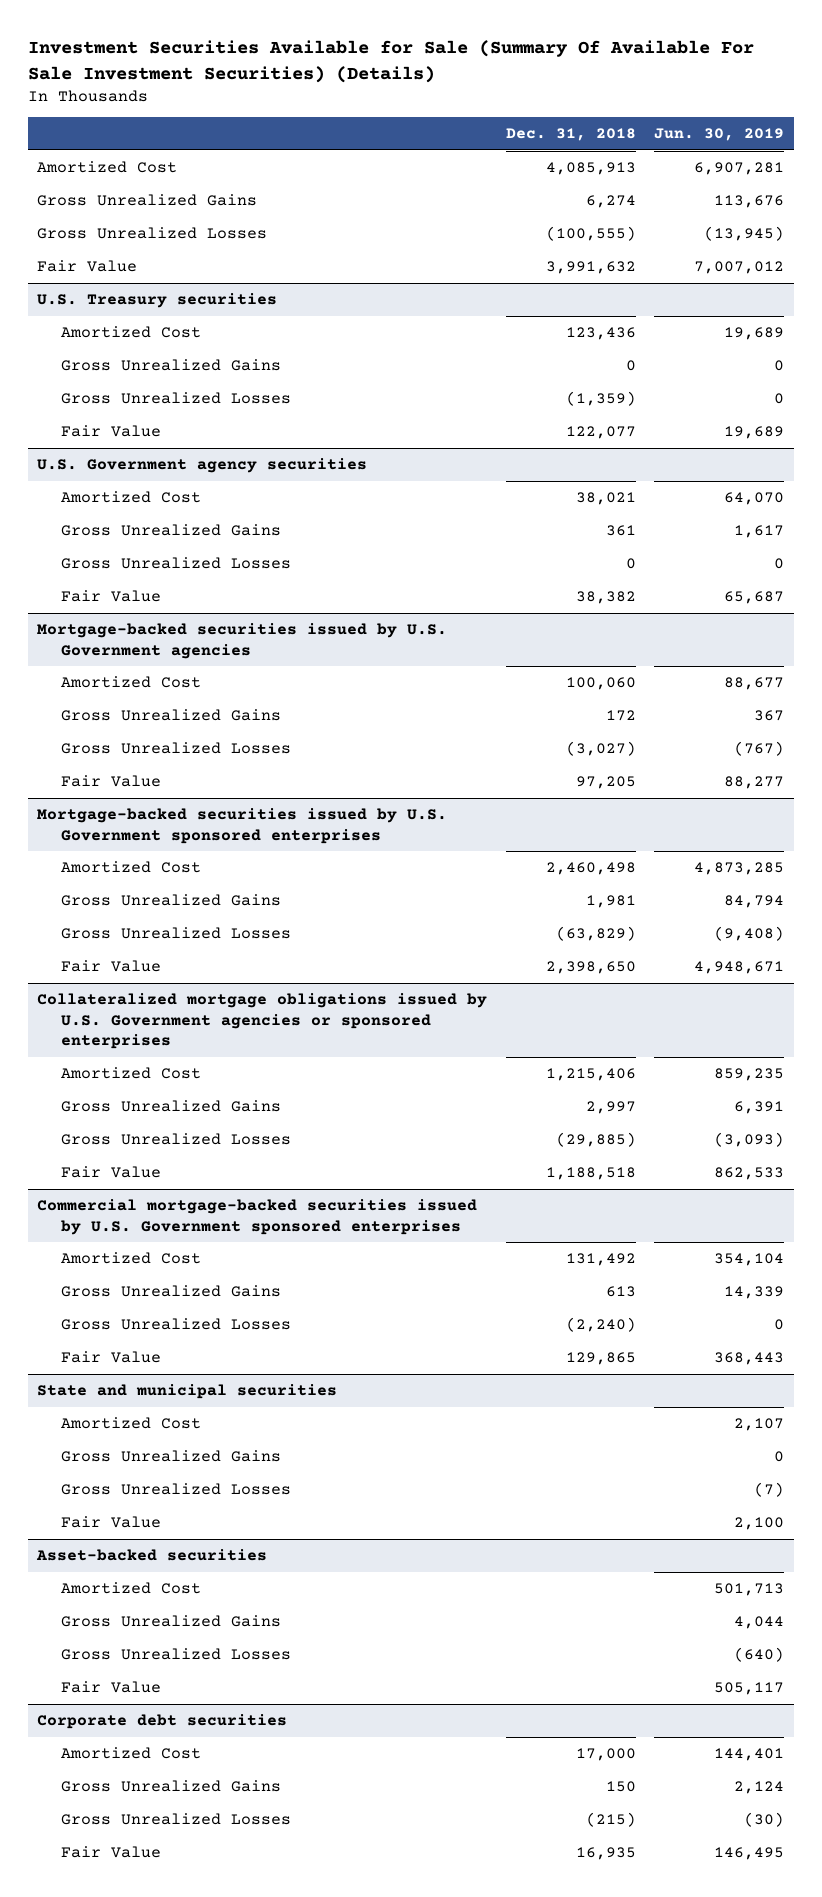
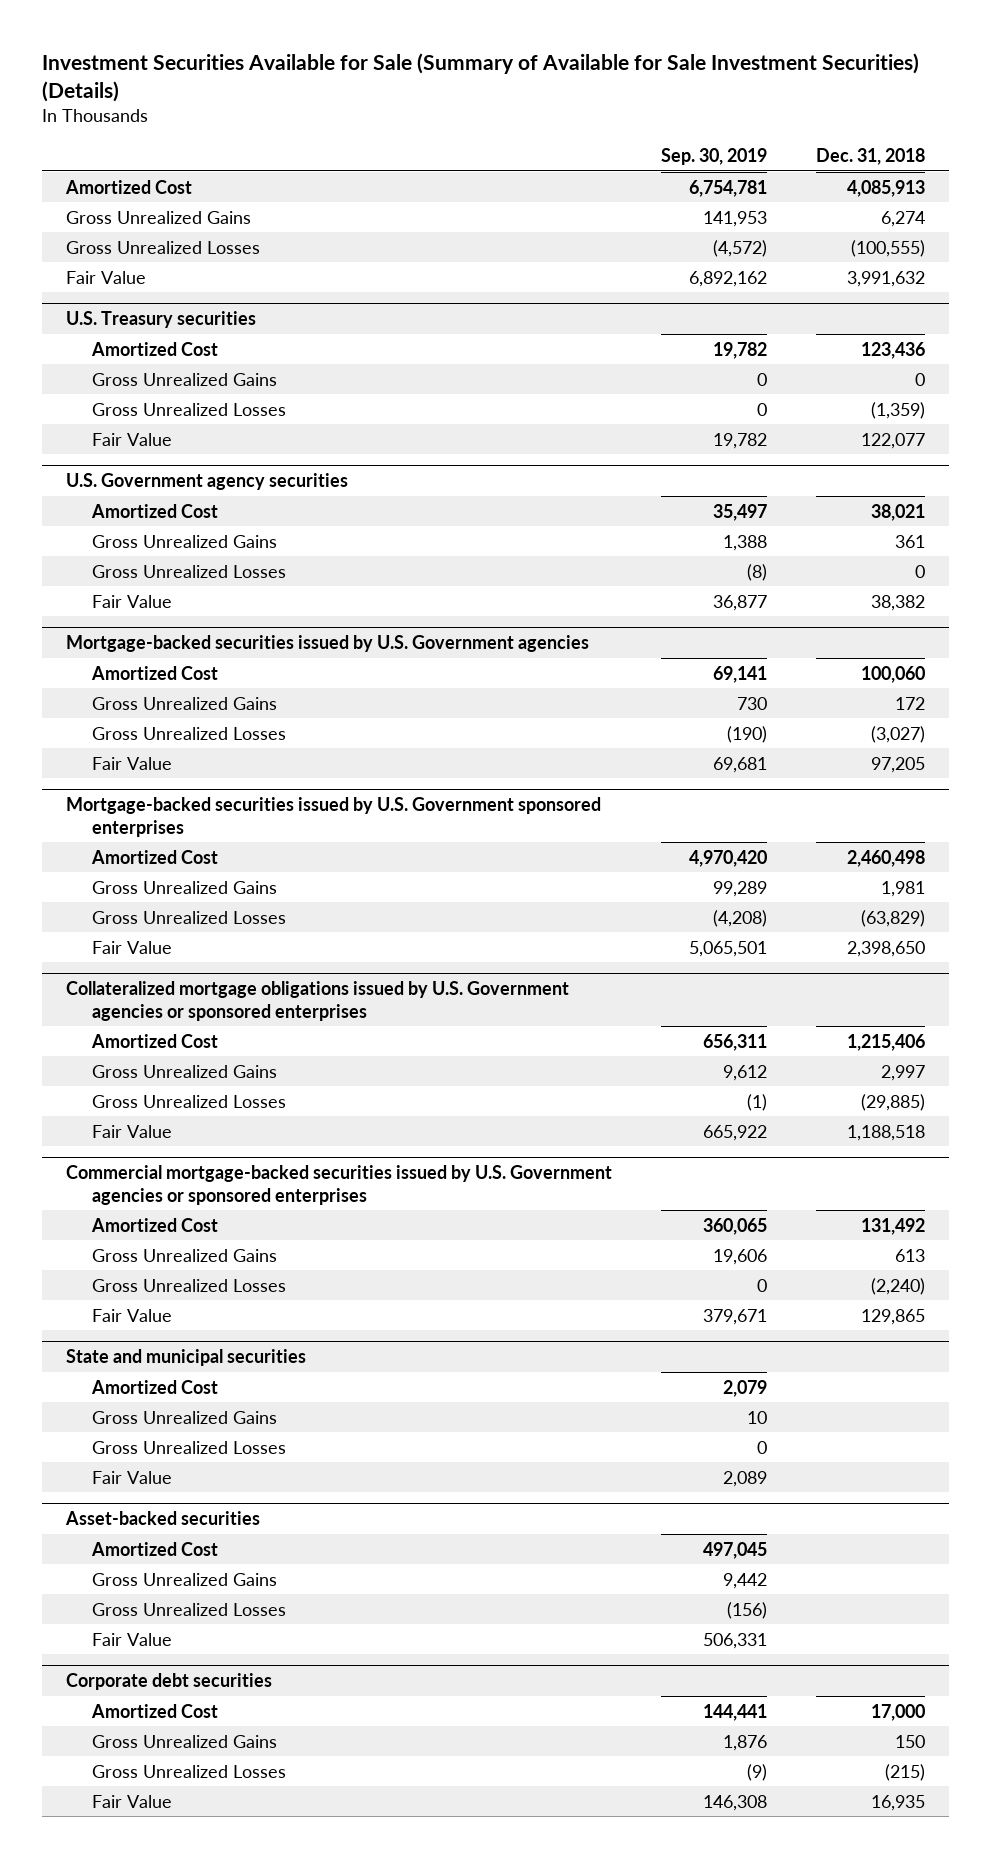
- Investment Securities Available for Sale (Summary Of Available For Sale Investment Securities) (Details)
+ Investment Securities Available for Sale (Summary of Available for Sale Investment Securities) (Details)
- | Dec. 31, 2018 | Jun. 30, 2019
+ | Sep. 30, 2019 | Dec. 31, 2018
- Commercial mortgage-backed securities issued by U.S. Government sponsored enterprises
+ Commercial mortgage-backed securities issued by U.S. Government agencies or sponsored enterprises

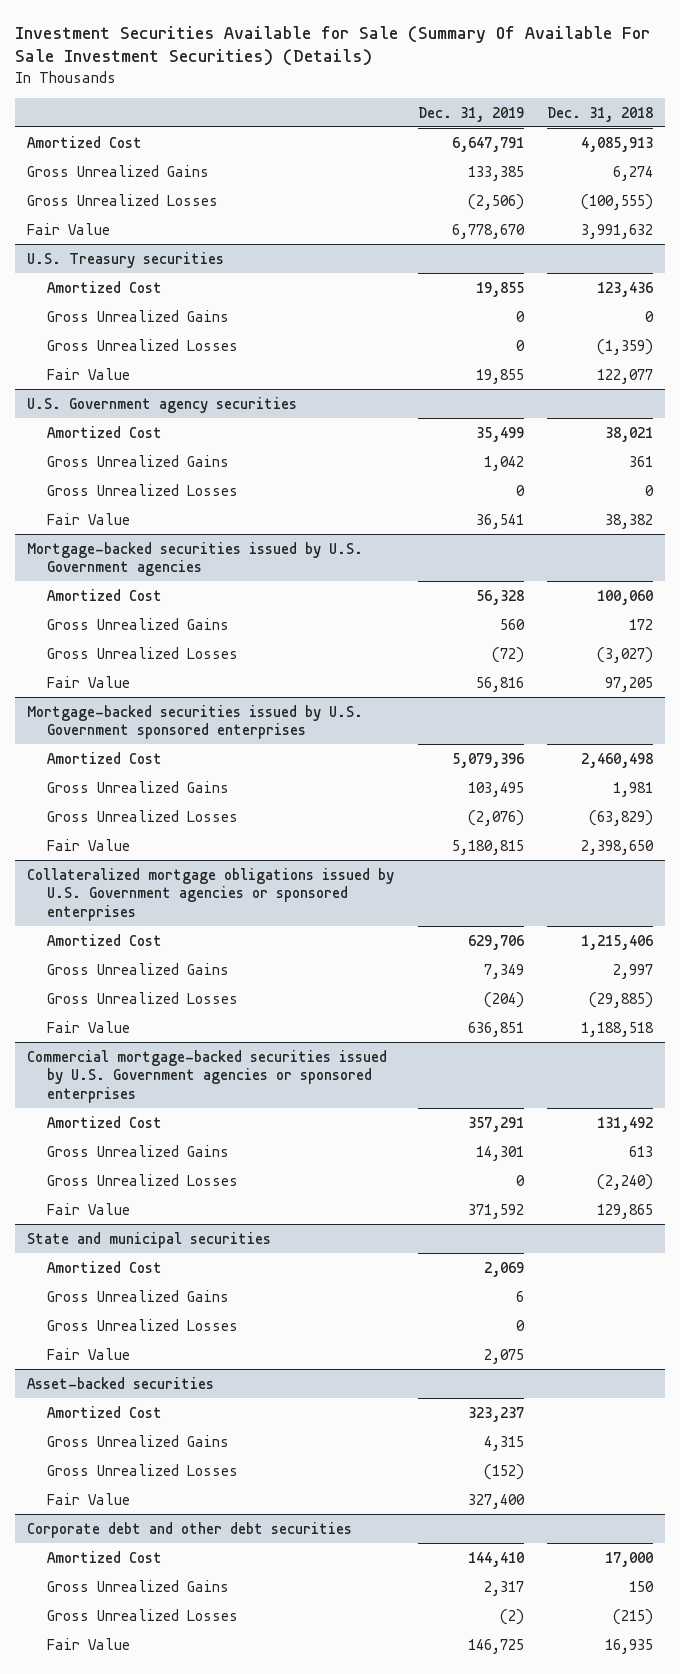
- Investment Securities Available for Sale (Summary of Available for Sale Investment Securities) (Details)
+ Investment Securities Available for Sale (Summary Of Available For Sale Investment Securities) (Details)
- | Sep. 30, 2019 | Dec. 31, 2018
+ | Dec. 31, 2019 | Dec. 31, 2018
- Corporate debt securities
+ Corporate debt and other debt securities

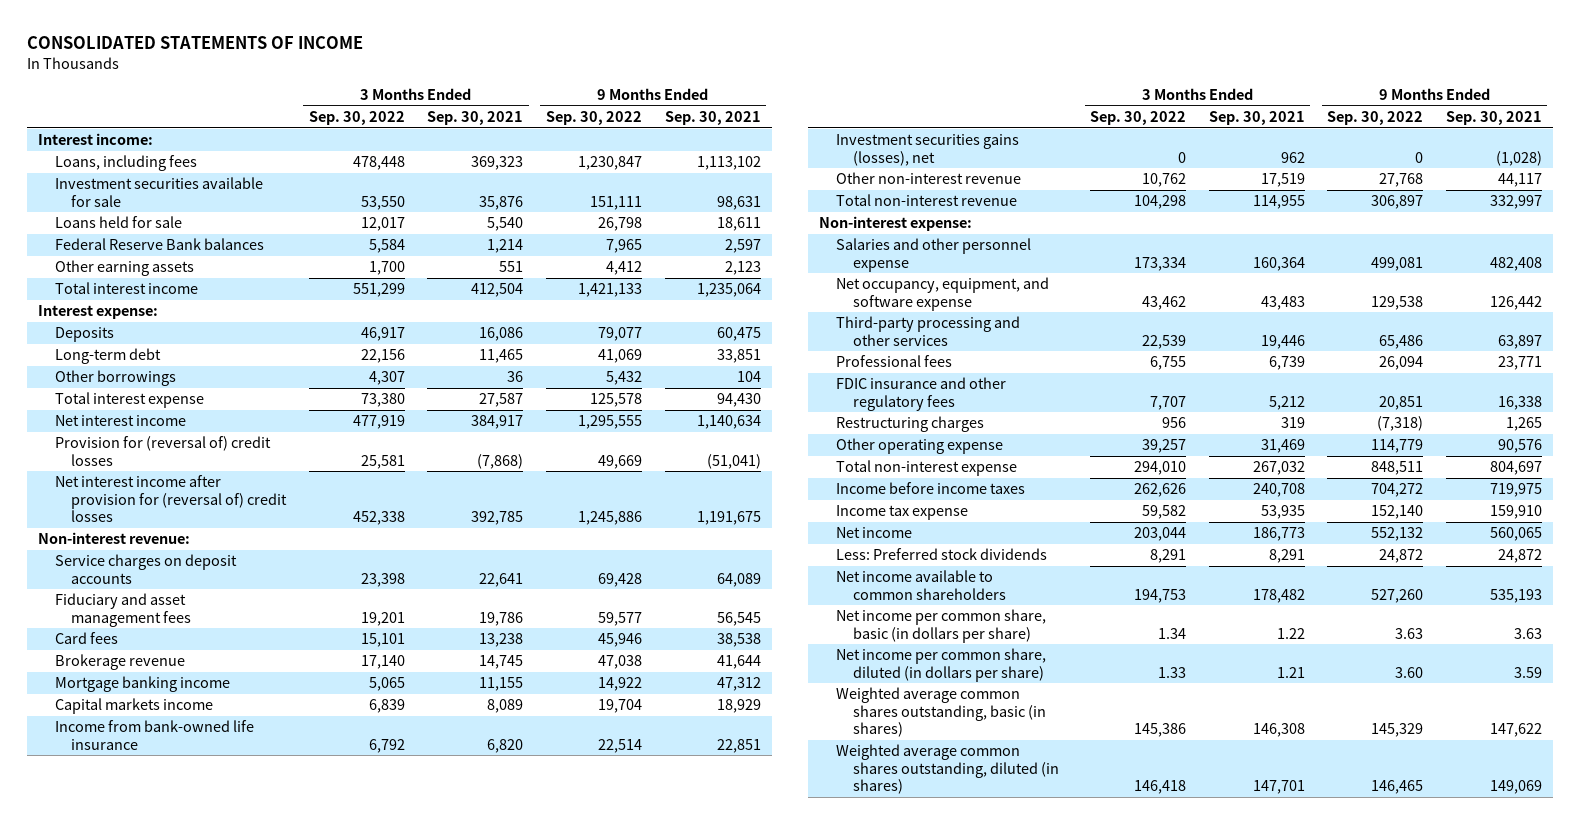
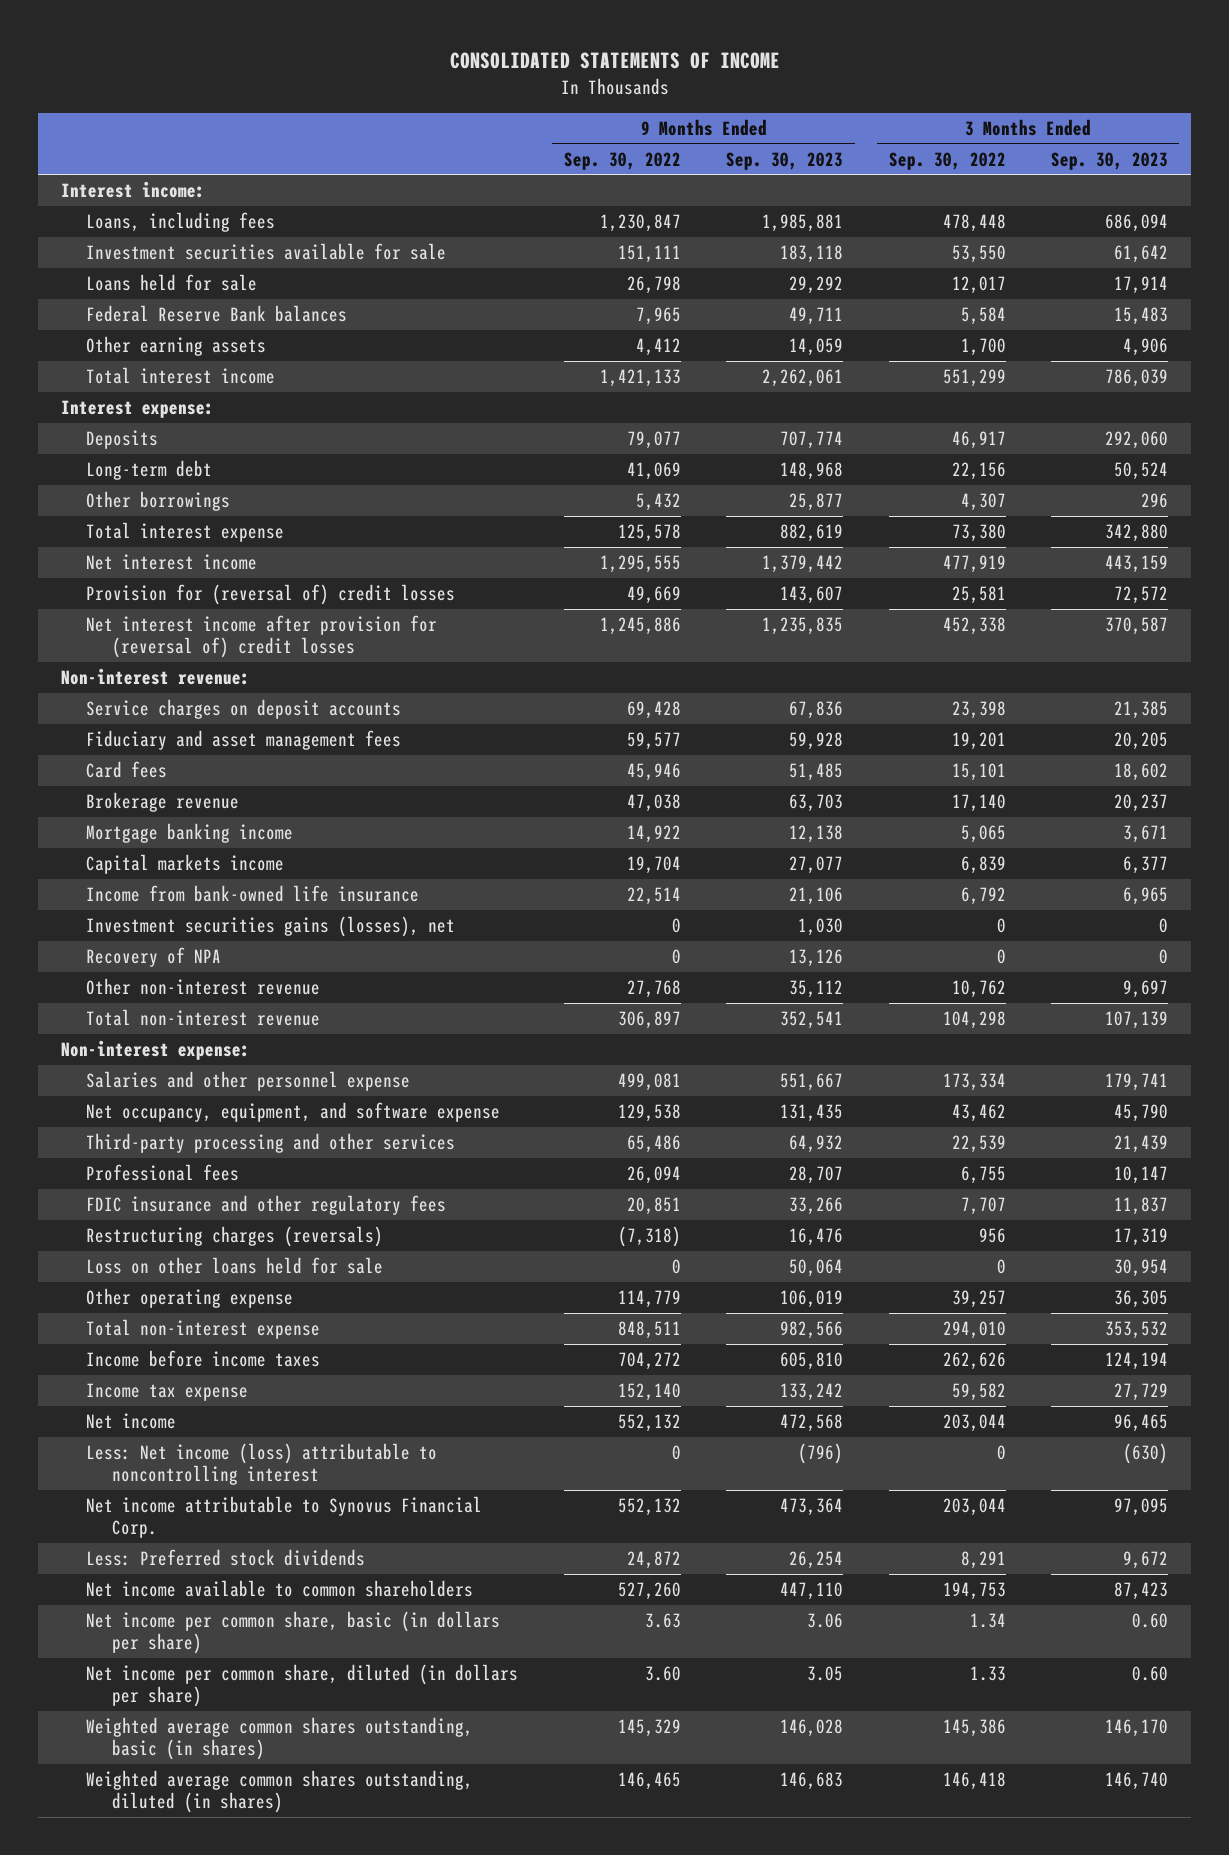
- | 3 Months Ended Sep. 30, 2022 | 3 Months Ended Sep. 30, 2021 | 9 Months Ended Sep. 30, 2022 | 9 Months Ended Sep. 30, 2021
+ | 9 Months Ended Sep. 30, 2022 | 9 Months Ended Sep. 30, 2023 | 3 Months Ended Sep. 30, 2022 | 3 Months Ended Sep. 30, 2023
+ Recovery of NPA | 0 | 13,126 | 0 | 0
- Restructuring charges | 956 | 319 | (7,318) | 1,265
+ Restructuring charges (reversals) | (7,318) | 16,476 | 956 | 17,319
+ Loss on other loans held for sale | 0 | 50,064 | 0 | 30,954
+ Less: Net income (loss) attributable to noncontrolling interest | 0 | (796) | 0 | (630)
+ Net income attributable to Synovus Financial Corp. | 552,132 | 473,364 | 203,044 | 97,095

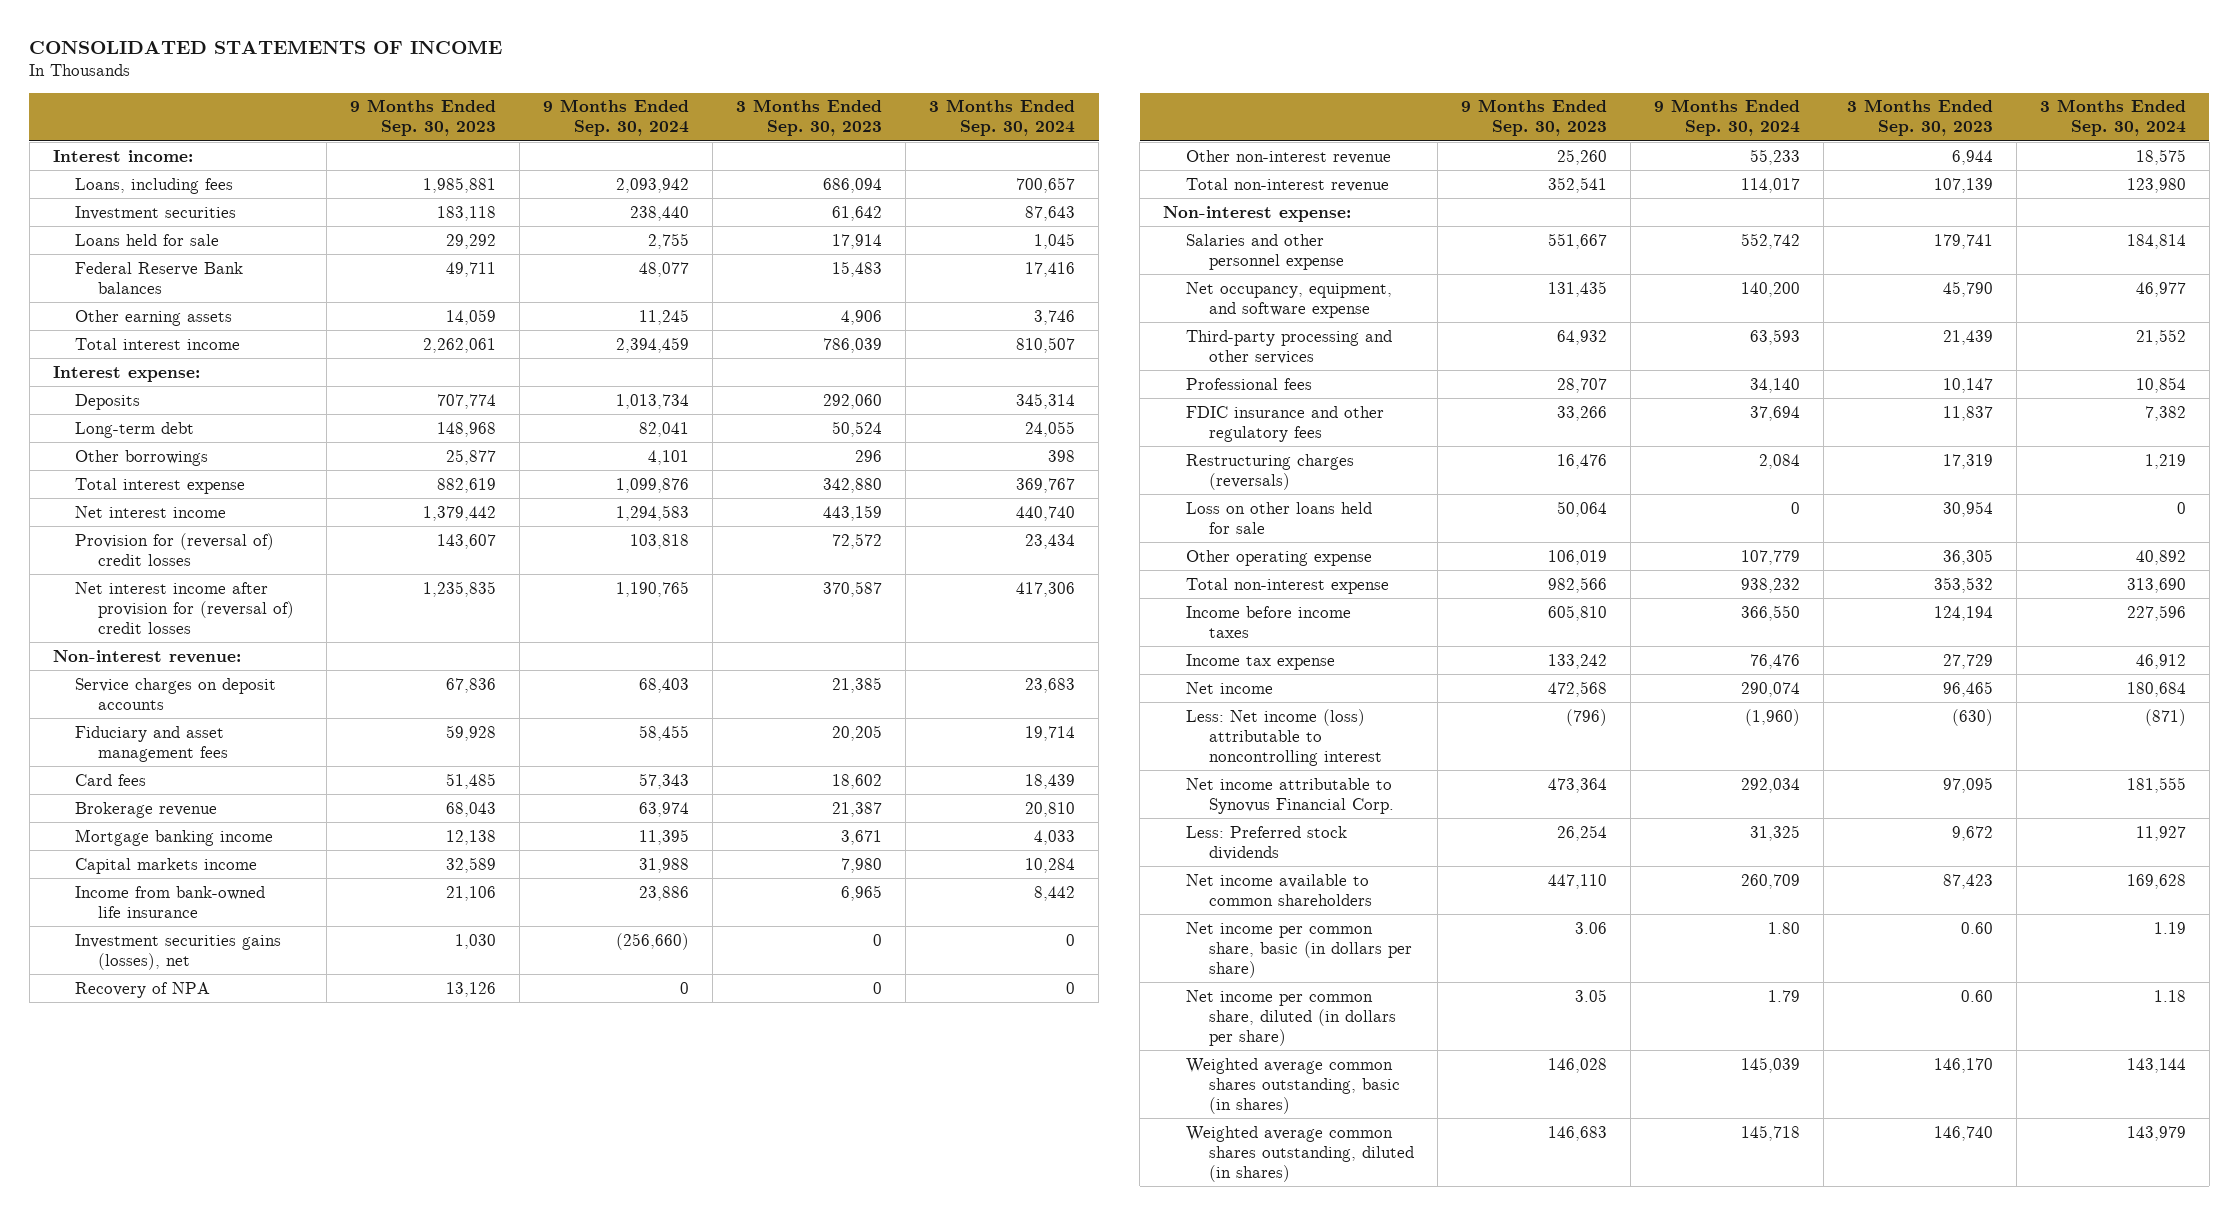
- | 9 Months Ended Sep. 30, 2022 | 9 Months Ended Sep. 30, 2023 | 3 Months Ended Sep. 30, 2022 | 3 Months Ended Sep. 30, 2023
+ | 9 Months Ended Sep. 30, 2023 | 9 Months Ended Sep. 30, 2024 | 3 Months Ended Sep. 30, 2023 | 3 Months Ended Sep. 30, 2024
- Investment securities available for sale | 151,111 | 183,118 | 53,550 | 61,642
+ Investment securities | 183,118 | 238,440 | 61,642 | 87,643
- Brokerage revenue | 47,038 | 63,703 | 17,140 | 20,237
+ Brokerage revenue | 68,043 | 63,974 | 21,387 | 20,810
- Capital markets income | 19,704 | 27,077 | 6,839 | 6,377
+ Capital markets income | 32,589 | 31,988 | 7,980 | 10,284
- Other non-interest revenue | 27,768 | 35,112 | 10,762 | 9,697
+ Other non-interest revenue | 25,260 | 55,233 | 6,944 | 18,575

